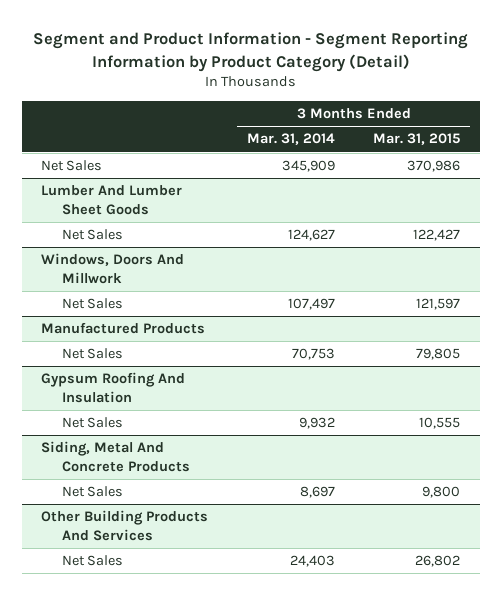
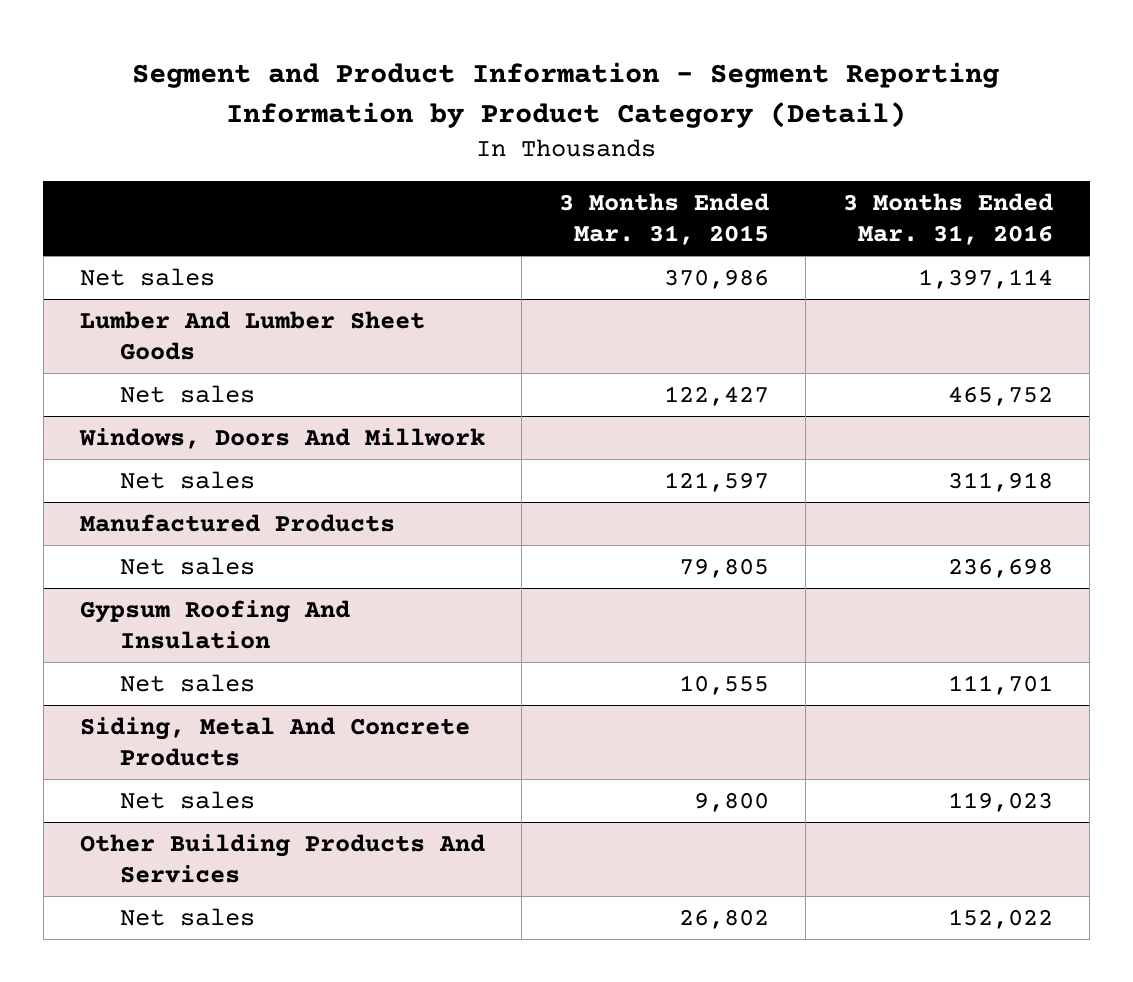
- | 3 Months Ended Mar. 31, 2014 | 3 Months Ended Mar. 31, 2015
+ | 3 Months Ended Mar. 31, 2015 | 3 Months Ended Mar. 31, 2016
- Net Sales | 345,909 | 370,986
+ Net sales | 370,986 | 1,397,114
@ Lumber And Lumber Sheet Goods
- Net Sales | 124,627 | 122,427
+ Net sales | 122,427 | 465,752
@ Windows, Doors And Millwork
- Net Sales | 107,497 | 121,597
+ Net sales | 121,597 | 311,918
@ Manufactured Products
- Net Sales | 70,753 | 79,805
+ Net sales | 79,805 | 236,698
@ Gypsum Roofing And Insulation
- Net Sales | 9,932 | 10,555
+ Net sales | 10,555 | 111,701
@ Siding, Metal And Concrete Products
- Net Sales | 8,697 | 9,800
+ Net sales | 9,800 | 119,023
@ Other Building Products And Services
- Net Sales | 24,403 | 26,802
+ Net sales | 26,802 | 152,022

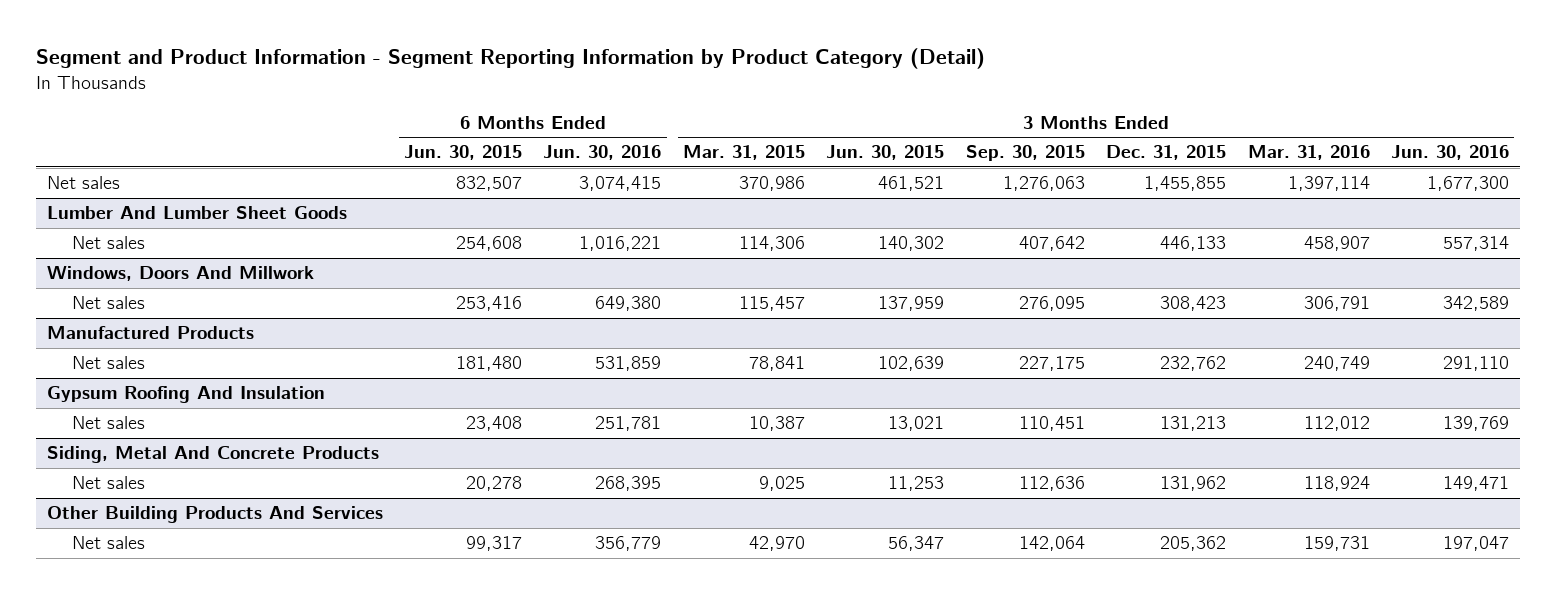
- | 3 Months Ended Mar. 31, 2015 | 3 Months Ended Mar. 31, 2016
+ | 6 Months Ended Jun. 30, 2015 | 6 Months Ended Jun. 30, 2016 | 3 Months Ended Mar. 31, 2015 | 3 Months Ended Jun. 30, 2015 | 3 Months Ended Sep. 30, 2015 | 3 Months Ended Dec. 31, 2015 | 3 Months Ended Mar. 31, 2016 | 3 Months Ended Jun. 30, 2016
@ Lumber And Lumber Sheet Goods
- Net sales | 122,427 | 465,752
+ Net sales | 254,608 | 1,016,221 | 114,306 | 140,302 | 407,642 | 446,133 | 458,907 | 557,314
@ Windows, Doors And Millwork
- Net sales | 121,597 | 311,918
+ Net sales | 253,416 | 649,380 | 115,457 | 137,959 | 276,095 | 308,423 | 306,791 | 342,589
@ Manufactured Products
- Net sales | 79,805 | 236,698
+ Net sales | 181,480 | 531,859 | 78,841 | 102,639 | 227,175 | 232,762 | 240,749 | 291,110
@ Gypsum Roofing And Insulation
- Net sales | 10,555 | 111,701
+ Net sales | 23,408 | 251,781 | 10,387 | 13,021 | 110,451 | 131,213 | 112,012 | 139,769
@ Siding, Metal And Concrete Products
- Net sales | 9,800 | 119,023
+ Net sales | 20,278 | 268,395 | 9,025 | 11,253 | 112,636 | 131,962 | 118,924 | 149,471
@ Other Building Products And Services
- Net sales | 26,802 | 152,022
+ Net sales | 99,317 | 356,779 | 42,970 | 56,347 | 142,064 | 205,362 | 159,731 | 197,047

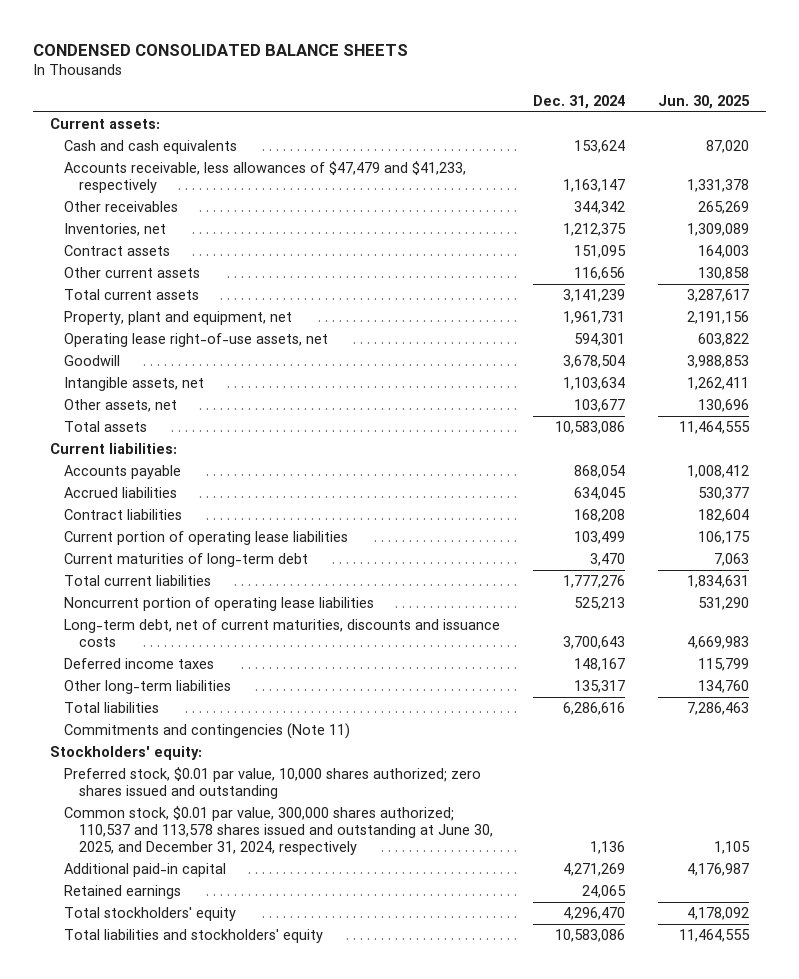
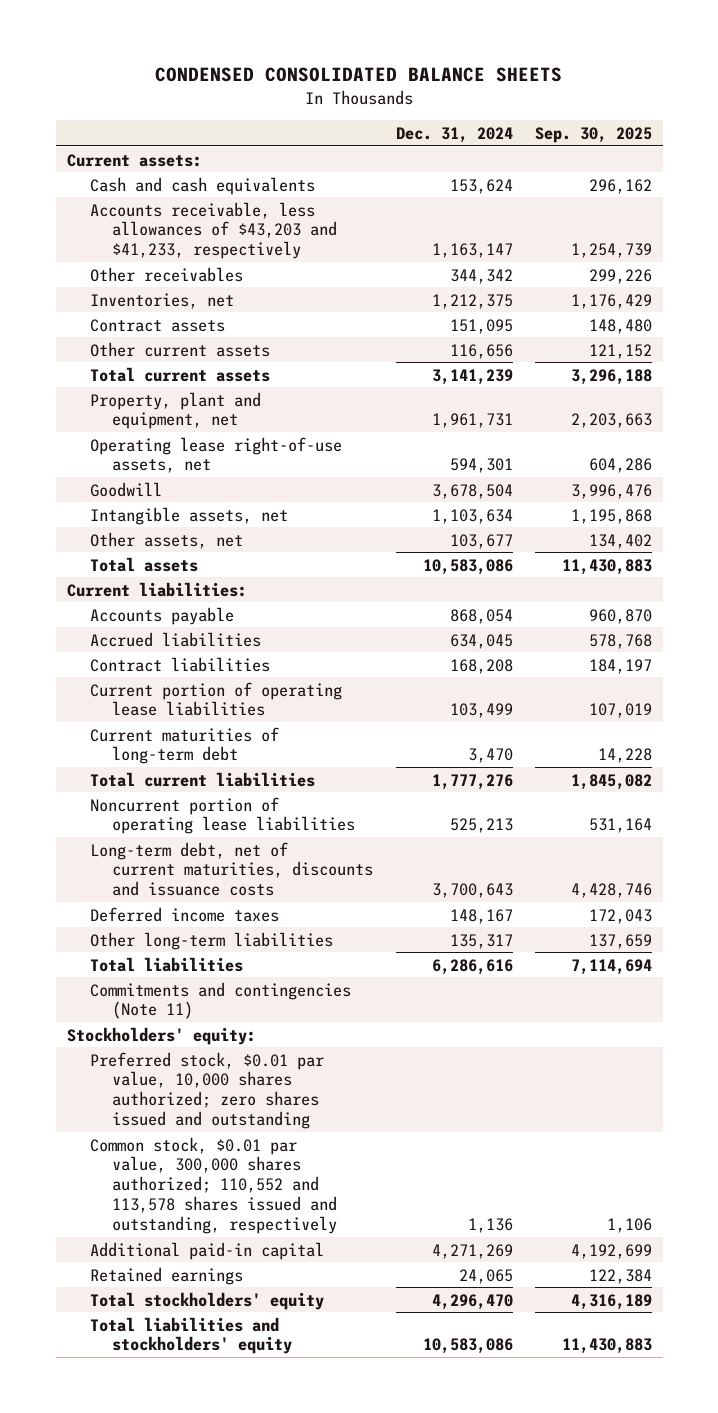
- | Dec. 31, 2024 | Jun. 30, 2025
+ | Dec. 31, 2024 | Sep. 30, 2025
- Accounts receivable, less allowances of $47,479 and $41,233, respectively | 1,163,147 | 1,331,378
+ Accounts receivable, less allowances of $43,203 and $41,233, respectively | 1,163,147 | 1,254,739
- Common stock, $0.01 par value, 300,000 shares authorized; 110,537 and 113,578 shares issued and outstanding at June 30, 2025, and December 31, 2024, respectively | 1,136 | 1,105
+ Common stock, $0.01 par value, 300,000 shares authorized; 110,552 and 113,578 shares issued and outstanding, respectively | 1,136 | 1,106

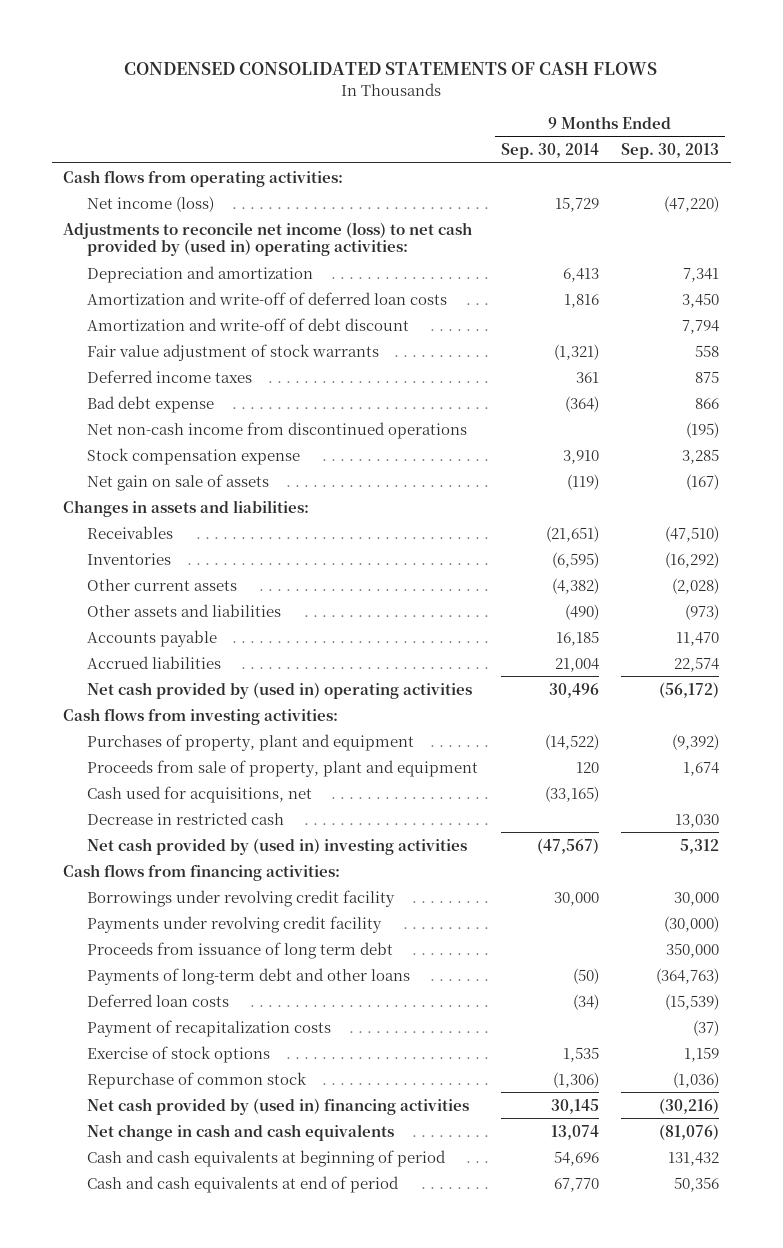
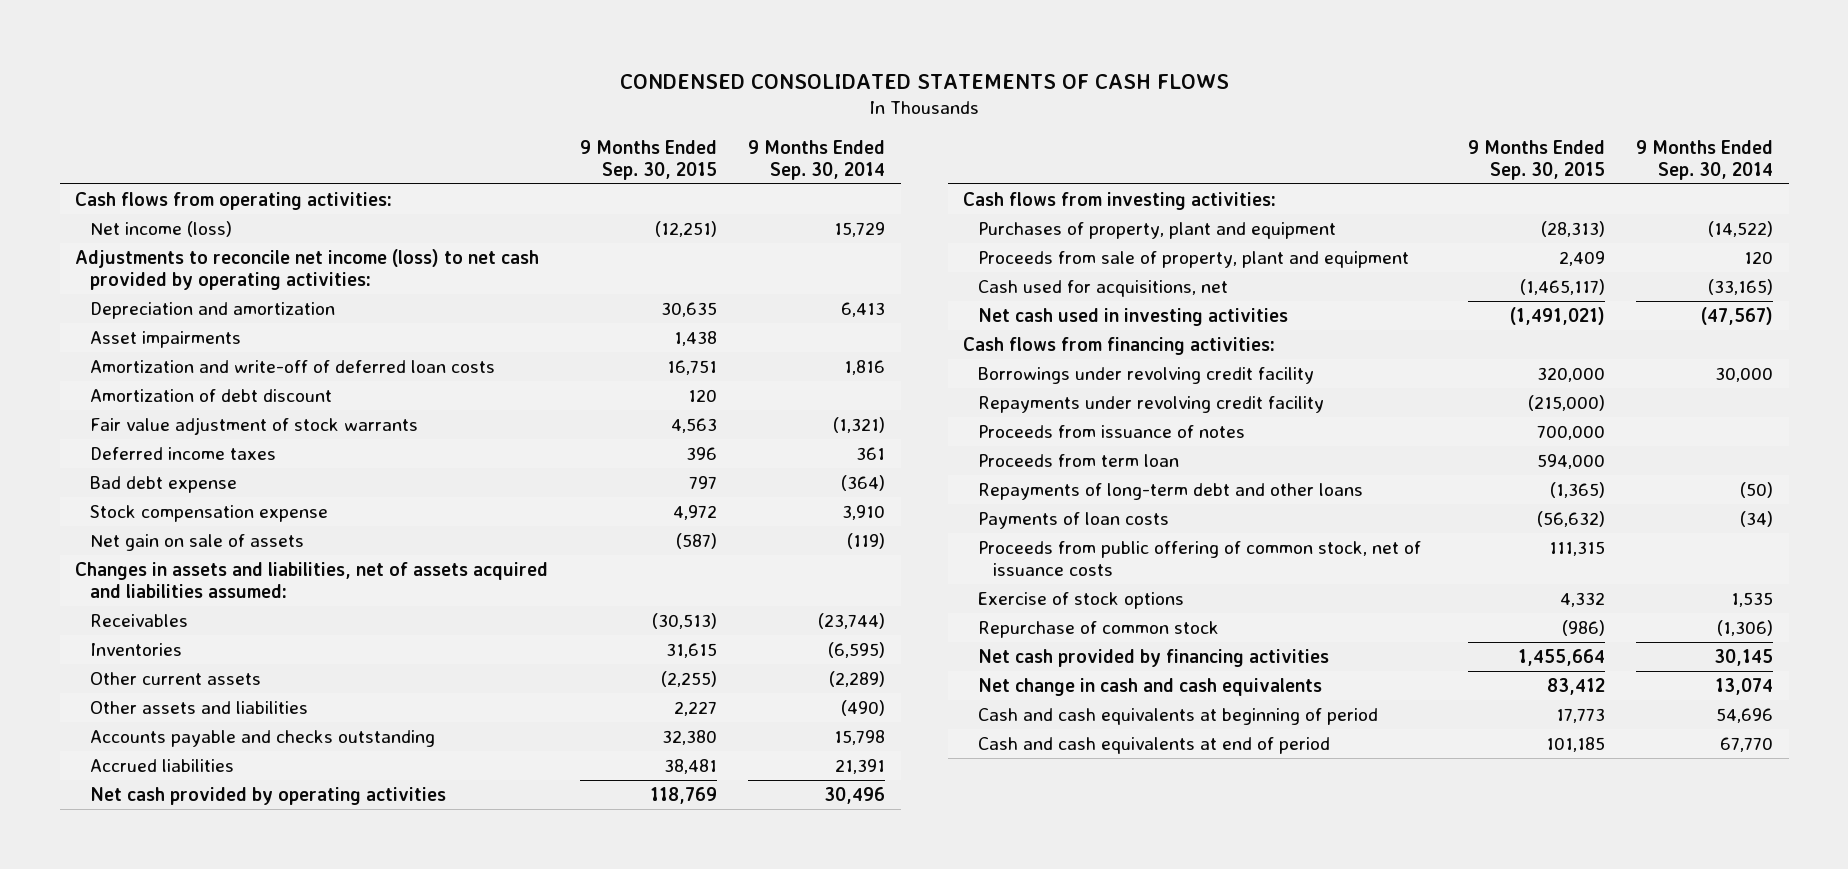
- | 9 Months Ended Sep. 30, 2014 | 9 Months Ended Sep. 30, 2013
+ | 9 Months Ended Sep. 30, 2015 | 9 Months Ended Sep. 30, 2014
- Adjustments to reconcile net income (loss) to net cash provided by (used in) operating activities:
+ Adjustments to reconcile net income (loss) to net cash provided by operating activities:
+ Asset impairments | 1,438 |
- Amortization and write-off of debt discount | | 7,794
+ Amortization of debt discount | 120 |
- Net non-cash income from discontinued operations | | (195)
- Changes in assets and liabilities:
- Receivables | (21,651) | (47,510)
+ Changes in assets and liabilities, net of assets acquired and liabilities assumed:
+ Receivables | (30,513) | (23,744)
- Other current assets | (4,382) | (2,028)
+ Other current assets | (2,255) | (2,289)
- Accounts payable | 16,185 | 11,470
- Accrued liabilities | 21,004 | 22,574
- Net cash provided by (used in) operating activities | 30,496 | (56,172)
+ Accounts payable and checks outstanding | 32,380 | 15,798
+ Accrued liabilities | 38,481 | 21,391
+ Net cash provided by operating activities | 118,769 | 30,496
- Decrease in restricted cash | | 13,030
- Net cash provided by (used in) investing activities | (47,567) | 5,312
+ Net cash used in investing activities | (1,491,021) | (47,567)
- Payments under revolving credit facility | | (30,000)
- Proceeds from issuance of long term debt | | 350,000
- Payments of long-term debt and other loans | (50) | (364,763)
- Deferred loan costs | (34) | (15,539)
- Payment of recapitalization costs | | (37)
+ Repayments under revolving credit facility | (215,000) |
+ Proceeds from issuance of notes | 700,000 |
+ Proceeds from term loan | 594,000 |
+ Repayments of long-term debt and other loans | (1,365) | (50)
+ Payments of loan costs | (56,632) | (34)
+ Proceeds from public offering of common stock, net of issuance costs | 111,315 |
- Net cash provided by (used in) financing activities | 30,145 | (30,216)
+ Net cash provided by financing activities | 1,455,664 | 30,145

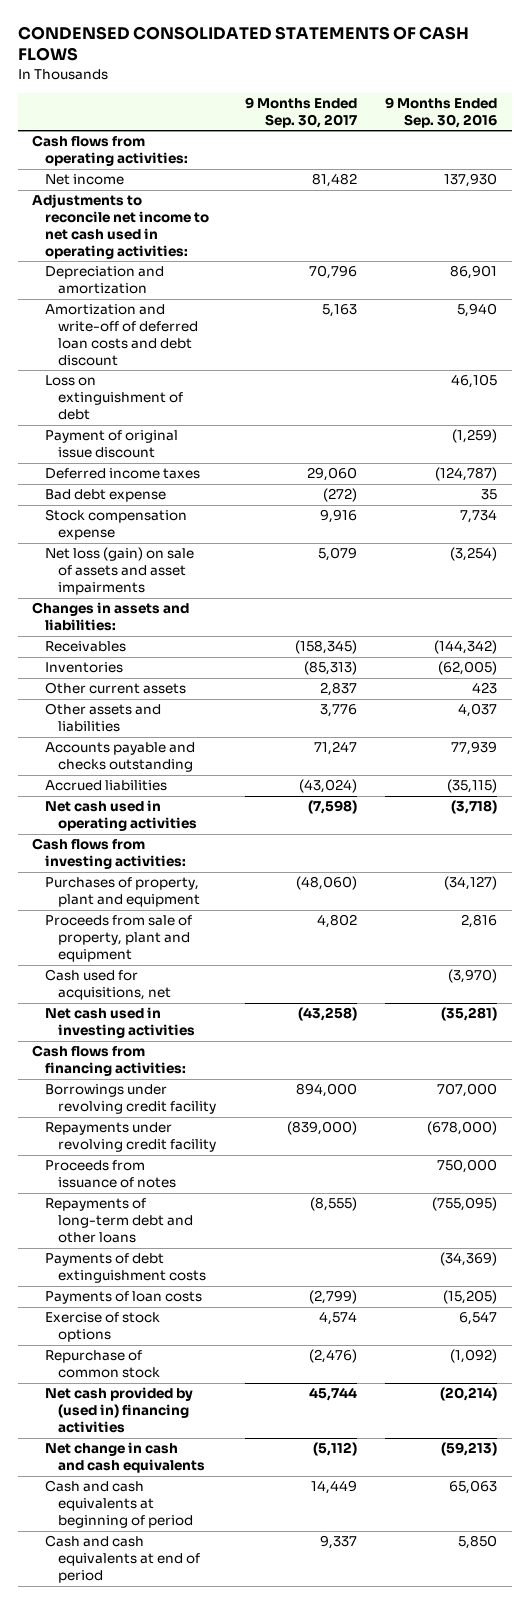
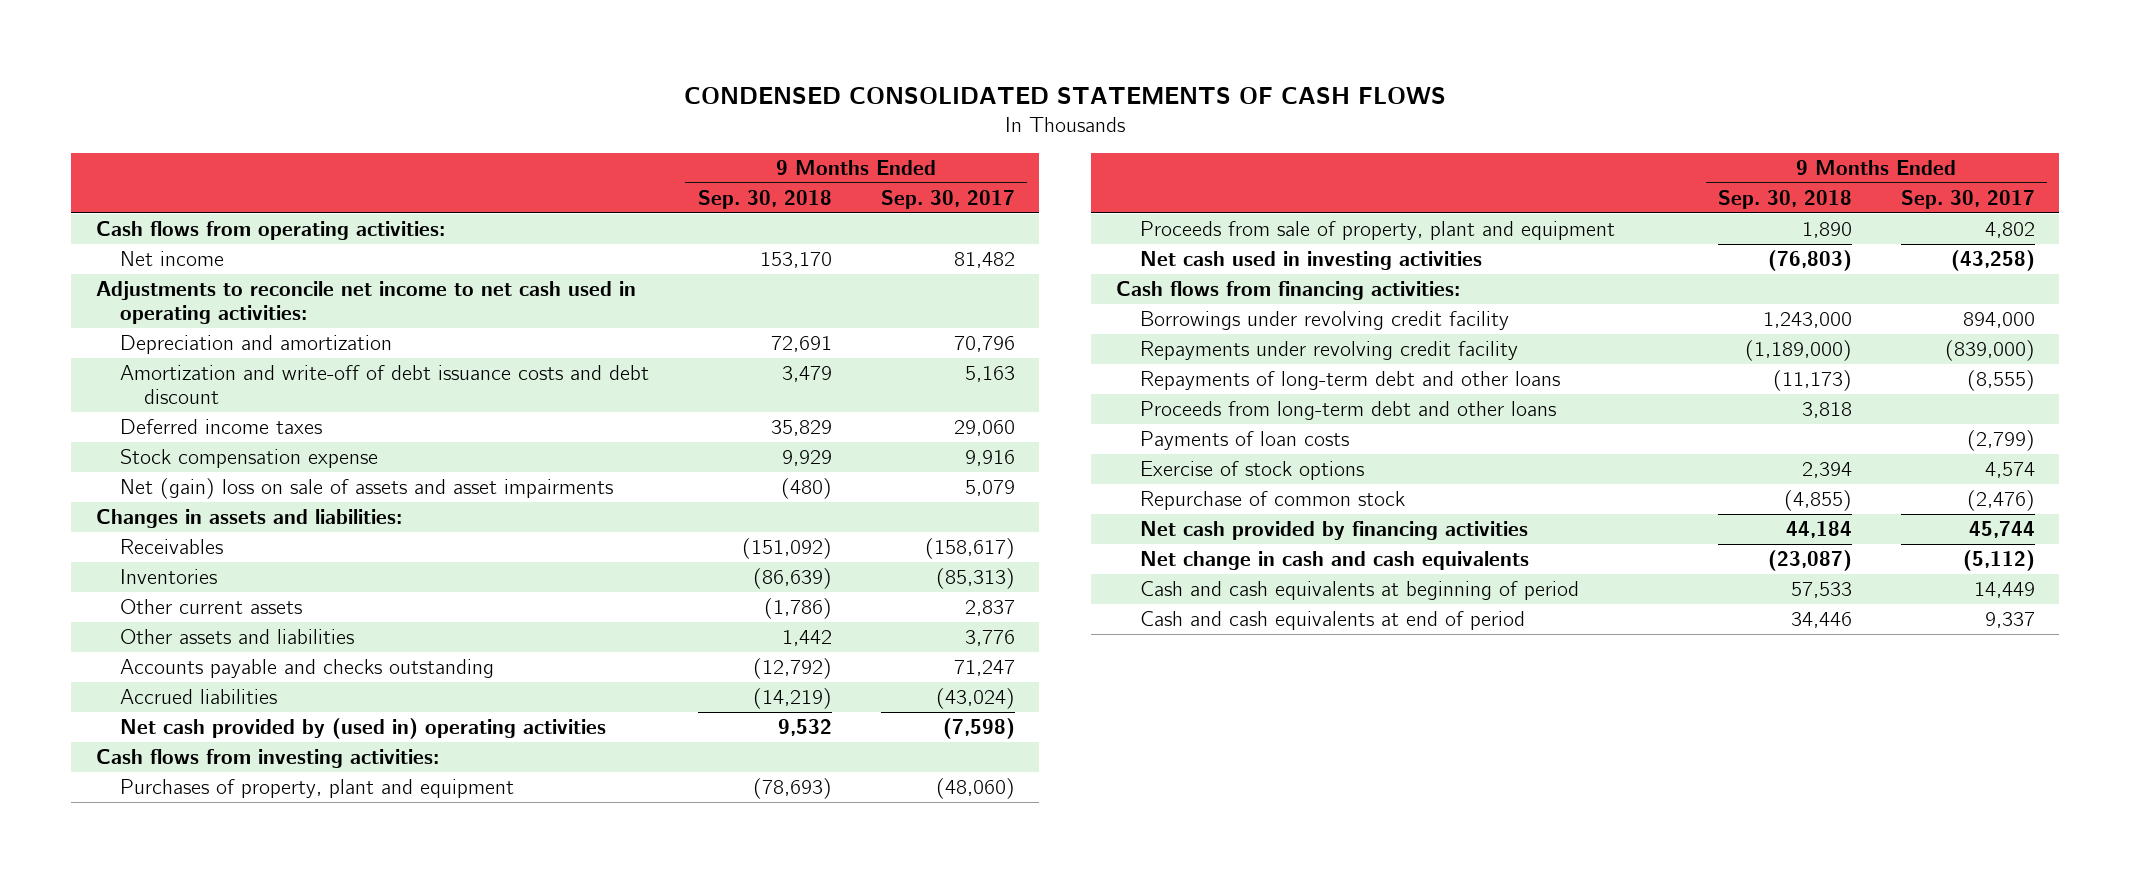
- | 9 Months Ended Sep. 30, 2017 | 9 Months Ended Sep. 30, 2016
+ | 9 Months Ended Sep. 30, 2018 | 9 Months Ended Sep. 30, 2017
- Amortization and write-off of deferred loan costs and debt discount | 5,163 | 5,940
- Loss on extinguishment of debt | | 46,105
- Payment of original issue discount | | (1,259)
+ Amortization and write-off of debt issuance costs and debt discount | 3,479 | 5,163
- Bad debt expense | (272) | 35
- Net loss (gain) on sale of assets and asset impairments | 5,079 | (3,254)
+ Net (gain) loss on sale of assets and asset impairments | (480) | 5,079
- Receivables | (158,345) | (144,342)
+ Receivables | (151,092) | (158,617)
- Net cash used in operating activities | (7,598) | (3,718)
+ Net cash provided by (used in) operating activities | 9,532 | (7,598)
- Cash used for acquisitions, net | | (3,970)
- Proceeds from issuance of notes | | 750,000
- Payments of debt extinguishment costs | | (34,369)
+ Proceeds from long-term debt and other loans | 3,818 |
- Net cash provided by (used in) financing activities | 45,744 | (20,214)
+ Net cash provided by financing activities | 44,184 | 45,744

